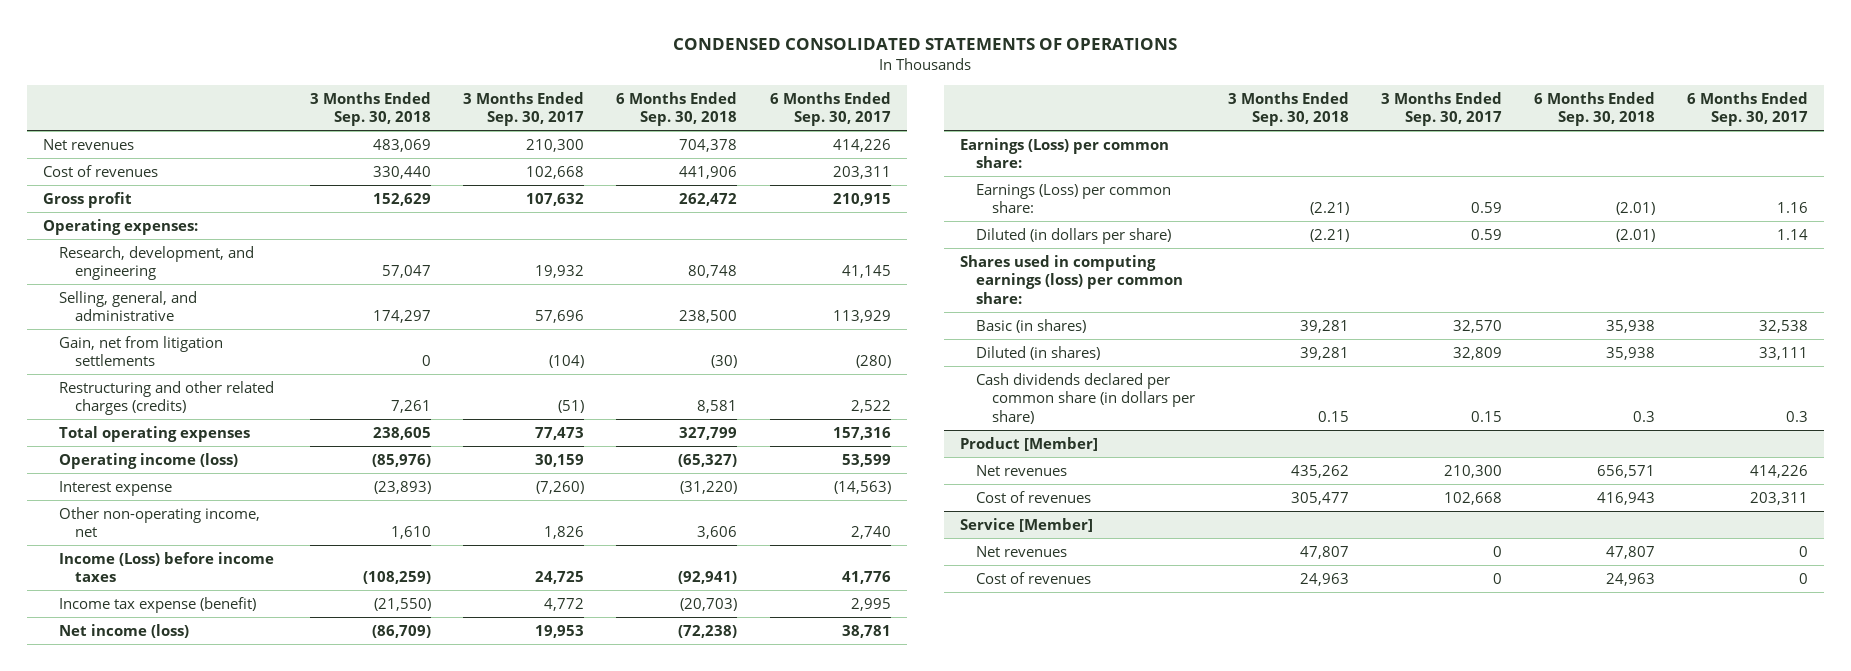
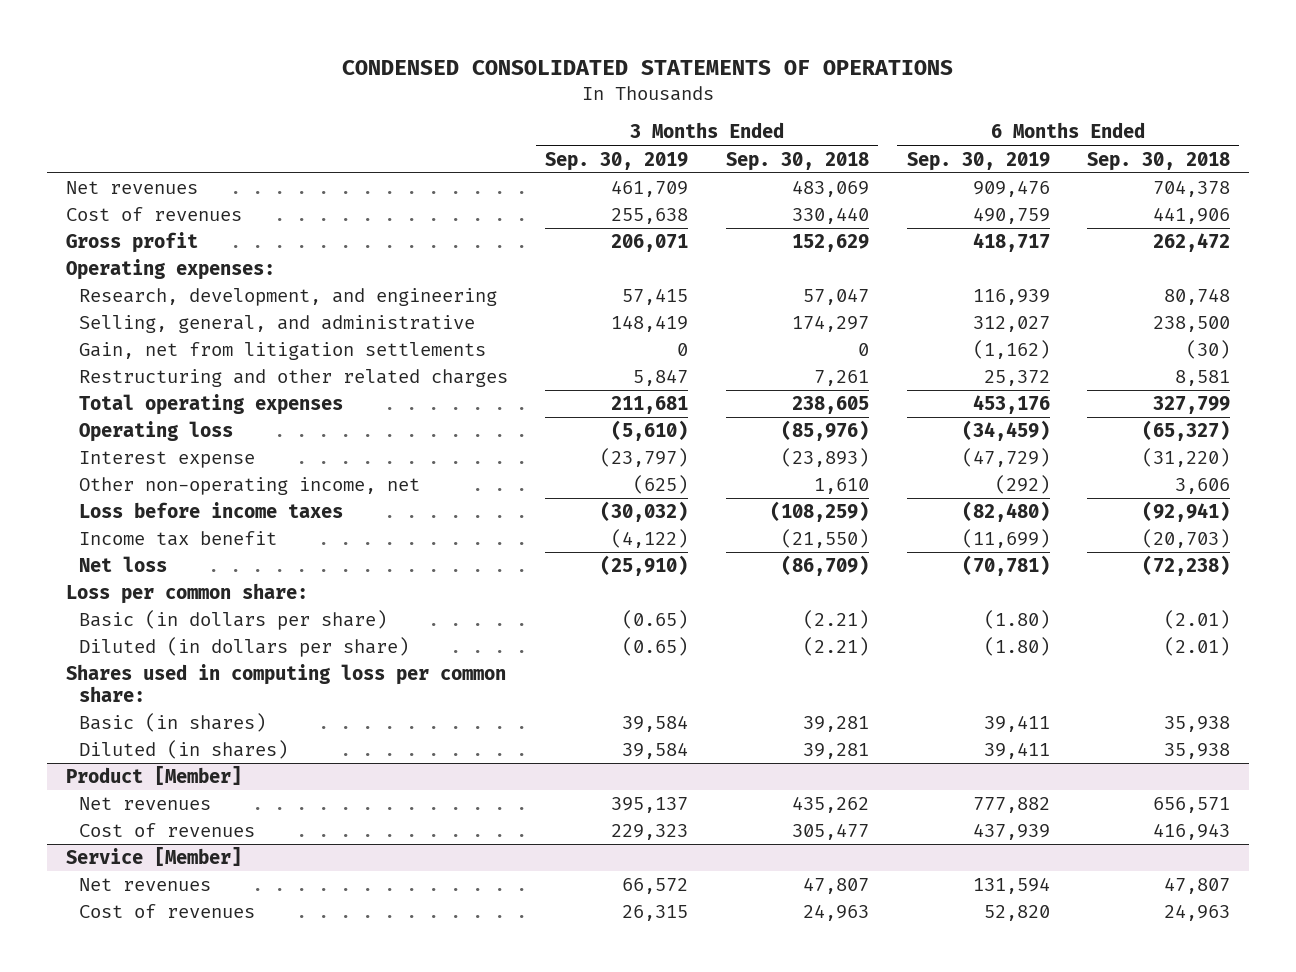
- | 3 Months Ended Sep. 30, 2018 | 3 Months Ended Sep. 30, 2017 | 6 Months Ended Sep. 30, 2018 | 6 Months Ended Sep. 30, 2017
+ | 3 Months Ended Sep. 30, 2019 | 3 Months Ended Sep. 30, 2018 | 6 Months Ended Sep. 30, 2019 | 6 Months Ended Sep. 30, 2018
- Restructuring and other related charges (credits) | 7,261 | (51) | 8,581 | 2,522
+ Restructuring and other related charges | 5,847 | 7,261 | 25,372 | 8,581
- Operating income (loss) | (85,976) | 30,159 | (65,327) | 53,599
+ Operating loss | (5,610) | (85,976) | (34,459) | (65,327)
- Income (Loss) before income taxes | (108,259) | 24,725 | (92,941) | 41,776
- Income tax expense (benefit) | (21,550) | 4,772 | (20,703) | 2,995
- Net income (loss) | (86,709) | 19,953 | (72,238) | 38,781
- Earnings (Loss) per common share:
- Earnings (Loss) per common share: | (2.21) | 0.59 | (2.01) | 1.16
+ Loss before income taxes | (30,032) | (108,259) | (82,480) | (92,941)
+ Income tax benefit | (4,122) | (21,550) | (11,699) | (20,703)
+ Net loss | (25,910) | (86,709) | (70,781) | (72,238)
+ Loss per common share:
+ Basic (in dollars per share) | (0.65) | (2.21) | (1.80) | (2.01)
- Shares used in computing earnings (loss) per common share:
+ Shares used in computing loss per common share:
- Cash dividends declared per common share (in dollars per share) | 0.15 | 0.15 | 0.3 | 0.3

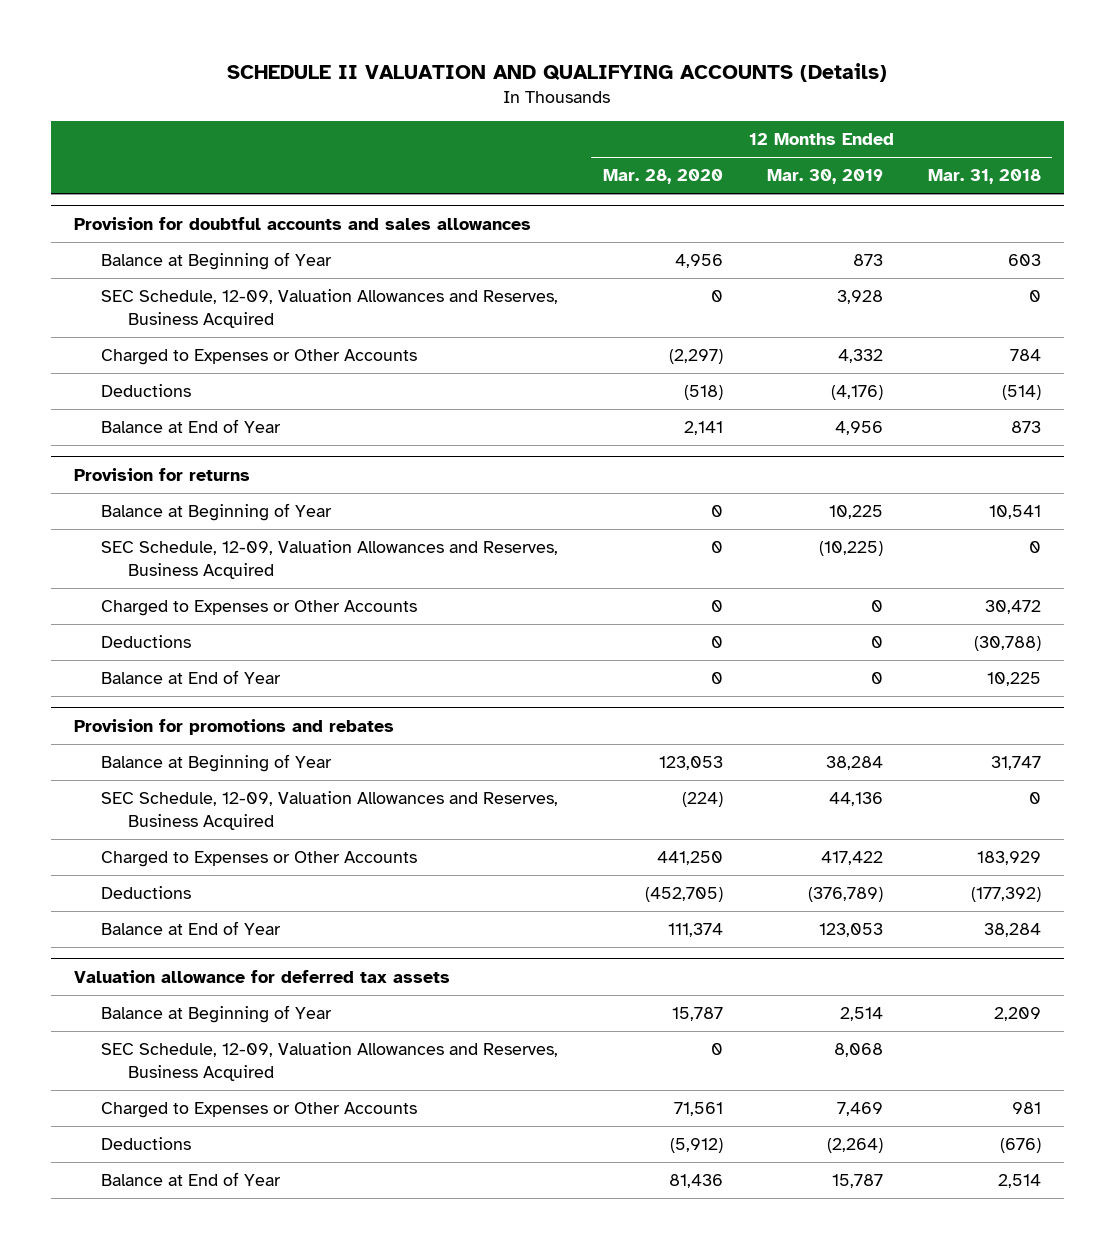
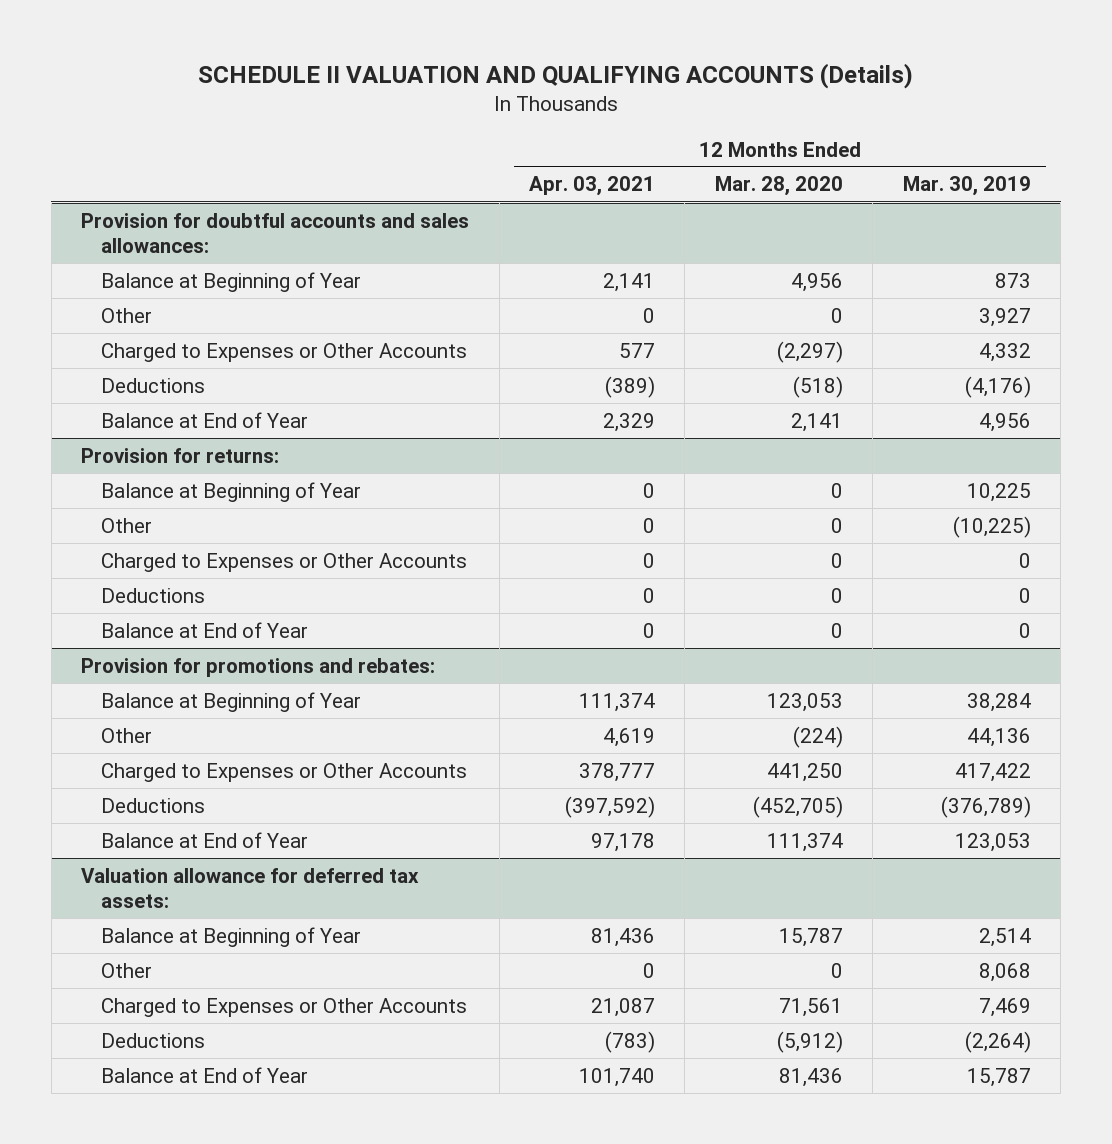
- | 12 Months Ended Mar. 28, 2020 | 12 Months Ended Mar. 30, 2019 | 12 Months Ended Mar. 31, 2018
+ | 12 Months Ended Apr. 03, 2021 | 12 Months Ended Mar. 28, 2020 | 12 Months Ended Mar. 30, 2019
- Provision for doubtful accounts and sales allowances
+ Provision for doubtful accounts and sales allowances:
- SEC Schedule, 12-09, Valuation Allowances and Reserves, Business Acquired | 0 | 3,928 | 0
+ Other | 0 | 0 | 3,927
- Provision for returns
+ Provision for returns:
- SEC Schedule, 12-09, Valuation Allowances and Reserves, Business Acquired | 0 | (10,225) | 0
+ Other | 0 | 0 | (10,225)
- Provision for promotions and rebates
+ Provision for promotions and rebates:
- SEC Schedule, 12-09, Valuation Allowances and Reserves, Business Acquired | (224) | 44,136 | 0
+ Other | 4,619 | (224) | 44,136
- Valuation allowance for deferred tax assets
+ Valuation allowance for deferred tax assets:
- SEC Schedule, 12-09, Valuation Allowances and Reserves, Business Acquired | 0 | 8,068 |
+ Other | 0 | 0 | 8,068

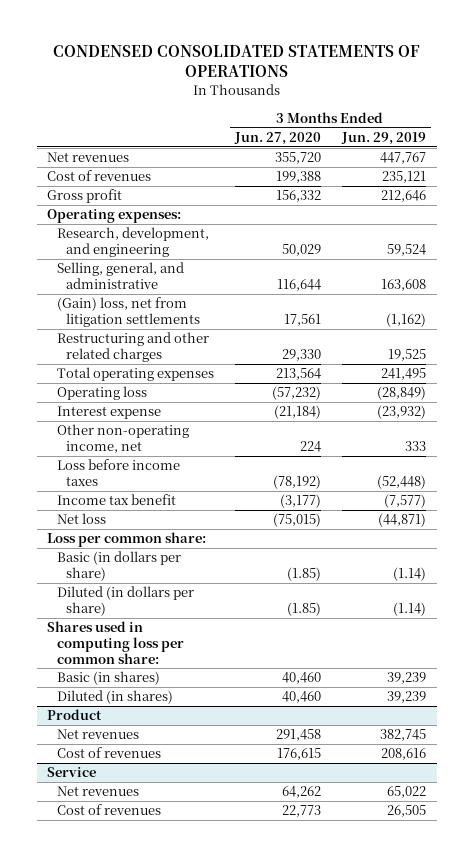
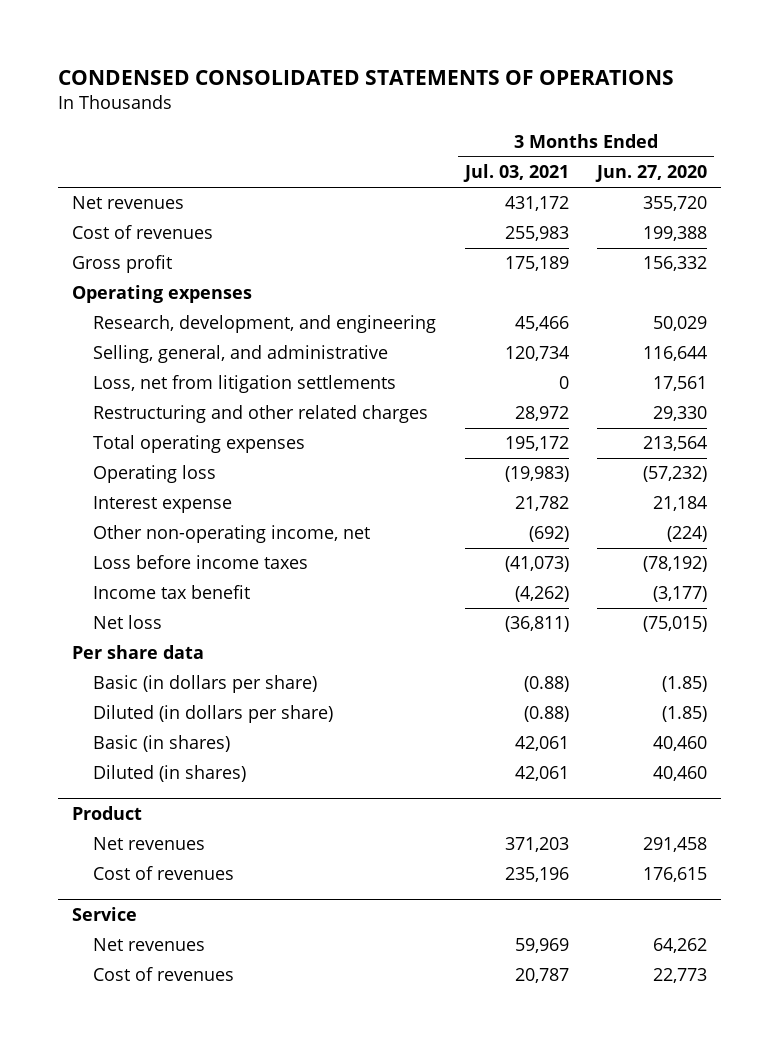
- | 3 Months Ended Jun. 27, 2020 | 3 Months Ended Jun. 29, 2019
+ | 3 Months Ended Jul. 03, 2021 | 3 Months Ended Jun. 27, 2020
- Operating expenses:
+ Operating expenses
- (Gain) loss, net from litigation settlements | 17,561 | (1,162)
+ Loss, net from litigation settlements | 0 | 17,561
- Interest expense | (21,184) | (23,932)
- Other non-operating income, net | 224 | 333
+ Interest expense | 21,782 | 21,184
+ Other non-operating income, net | (692) | (224)
- Loss per common share:
+ Per share data
- Shares used in computing loss per common share:

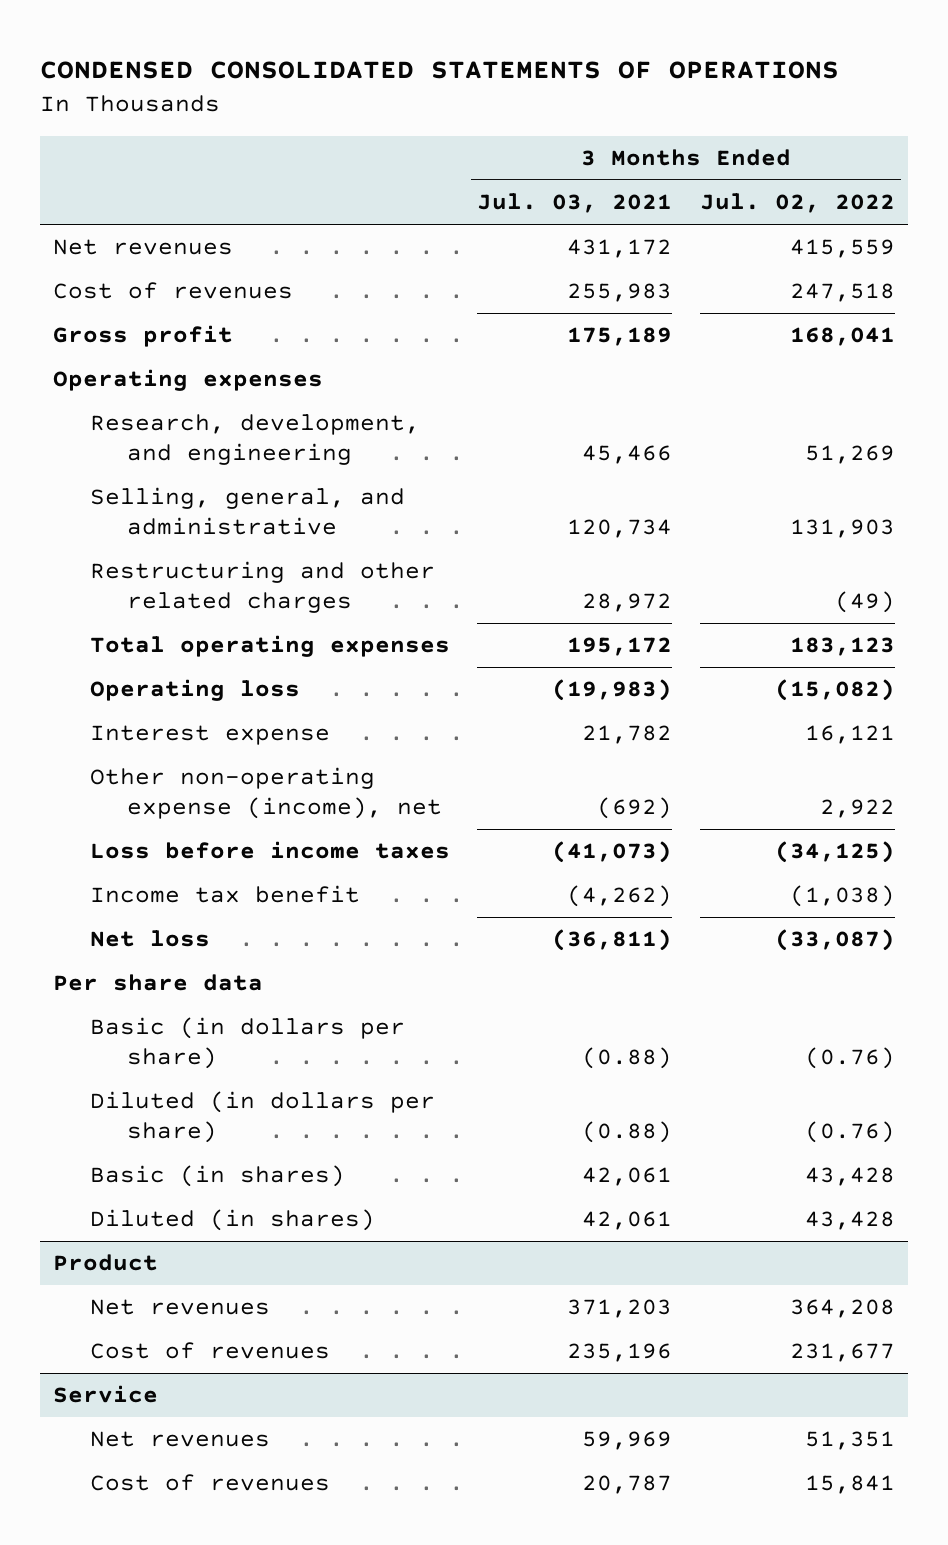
- | 3 Months Ended Jul. 03, 2021 | 3 Months Ended Jun. 27, 2020
+ | 3 Months Ended Jul. 03, 2021 | 3 Months Ended Jul. 02, 2022
- Loss, net from litigation settlements | 0 | 17,561
- Other non-operating income, net | (692) | (224)
+ Other non-operating expense (income), net | (692) | 2,922

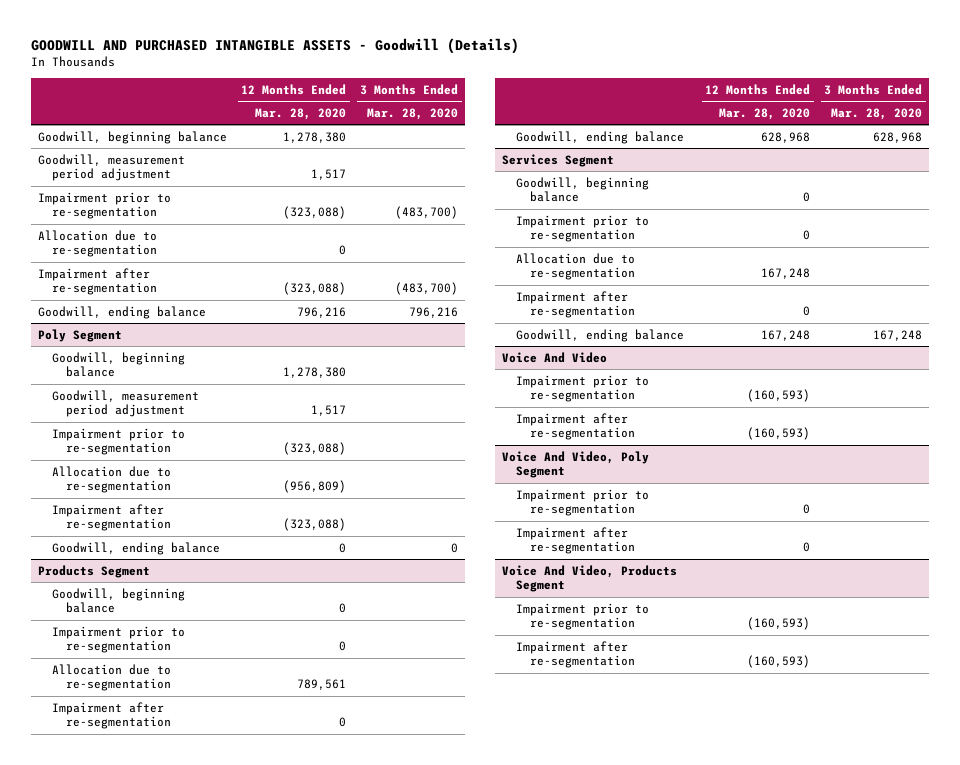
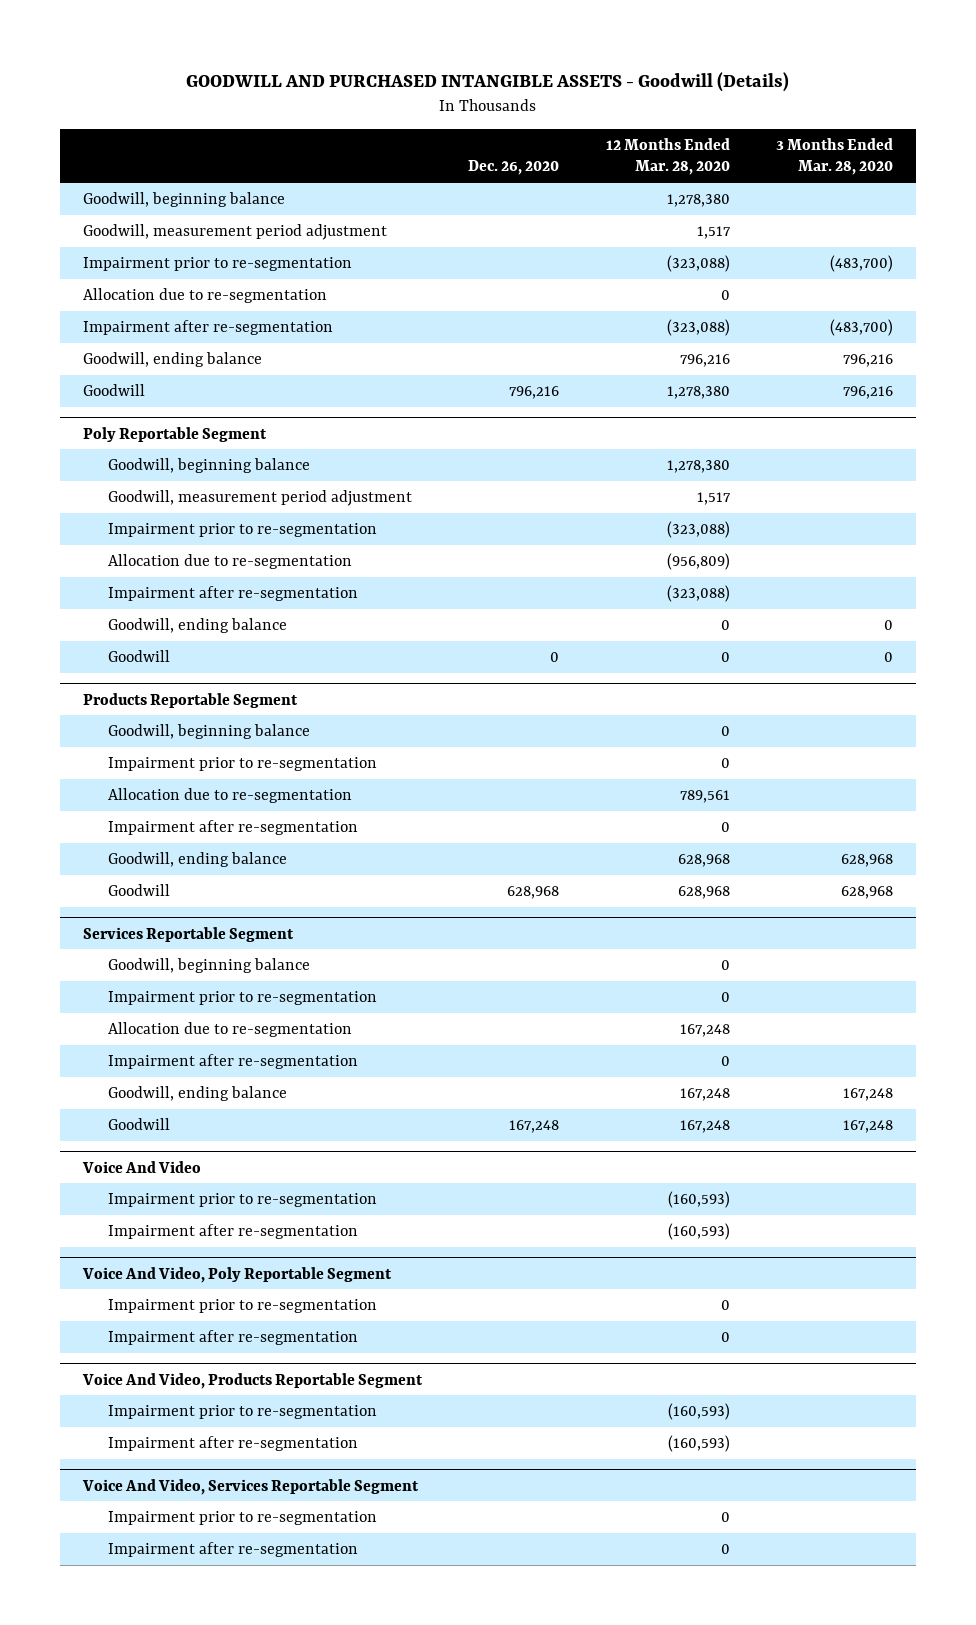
- | 12 Months Ended Mar. 28, 2020 | 3 Months Ended Mar. 28, 2020
+ | Dec. 26, 2020 | 12 Months Ended Mar. 28, 2020 | 3 Months Ended Mar. 28, 2020
- Poly Segment
+ Goodwill | 796,216 | 1,278,380 | 796,216
+ Poly Reportable Segment
- Products Segment
+ Goodwill | 0 | 0 | 0
+ Products Reportable Segment
- Services Segment
+ Goodwill | 628,968 | 628,968 | 628,968
+ Services Reportable Segment
+ Goodwill | 167,248 | 167,248 | 167,248
- Voice And Video, Poly Segment
+ Voice And Video, Poly Reportable Segment
- Voice And Video, Products Segment
+ Voice And Video, Products Reportable Segment
+ Voice And Video, Services Reportable Segment
+ Impairment prior to re-segmentation | | 0 |
+ Impairment after re-segmentation | | 0 |

